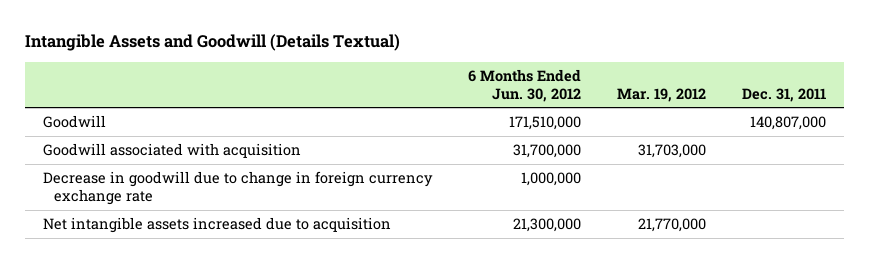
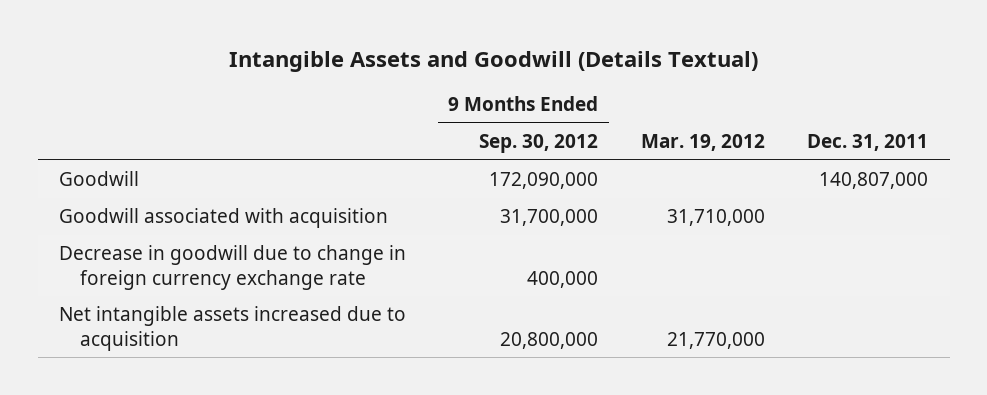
- | 6 Months Ended Jun. 30, 2012 | Mar. 19, 2012 | Dec. 31, 2011
+ | 9 Months Ended Sep. 30, 2012 | Mar. 19, 2012 | Dec. 31, 2011
- Goodwill associated with acquisition | 31,700,000 | 31,703,000 |
+ Goodwill associated with acquisition | 31,700,000 | 31,710,000 |

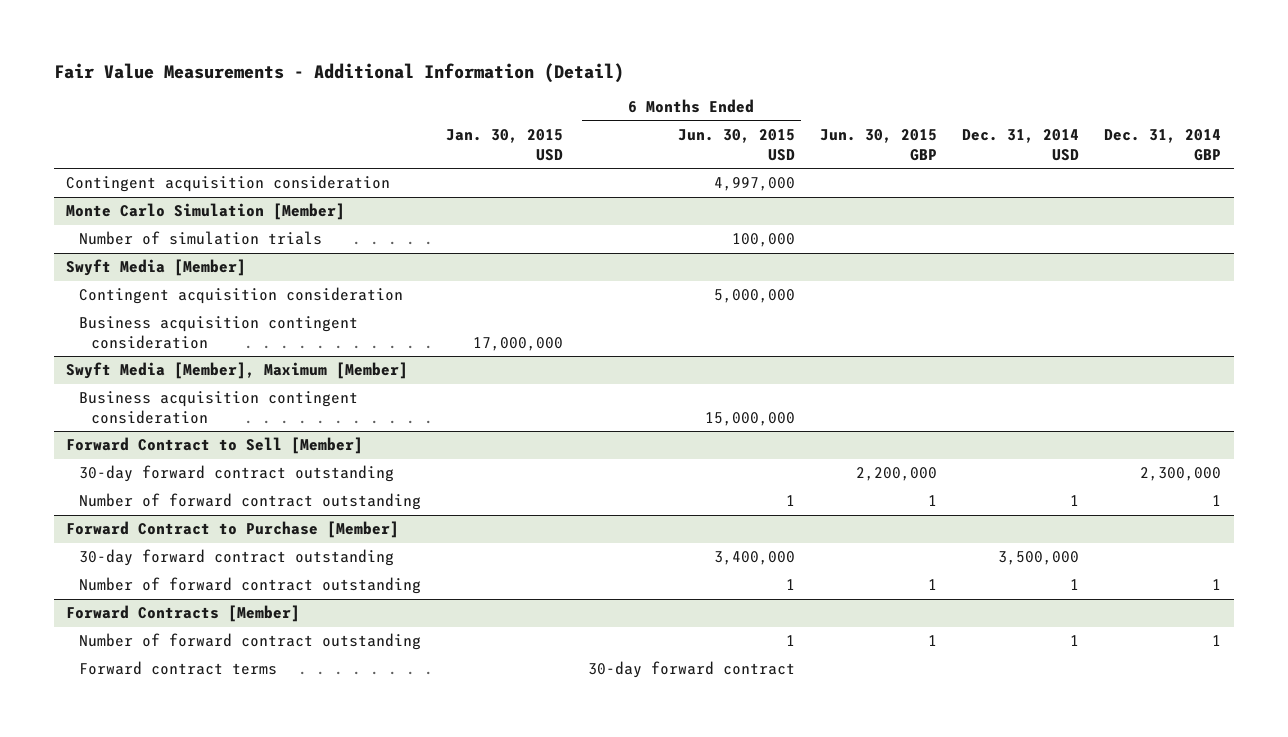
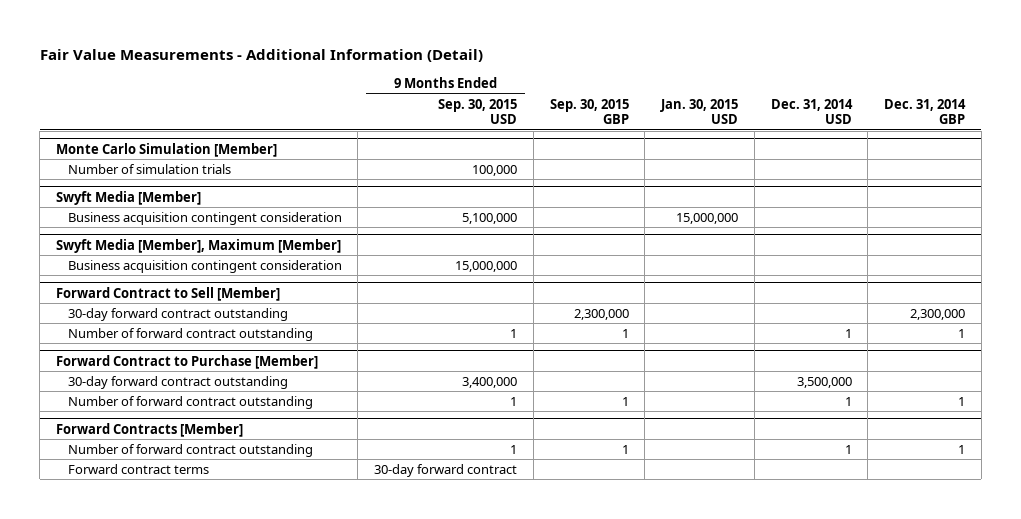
- | Jan. 30, 2015 USD | 6 Months Ended Jun. 30, 2015 USD | Jun. 30, 2015 GBP | Dec. 31, 2014 USD | Dec. 31, 2014 GBP
+ | 9 Months Ended Sep. 30, 2015 USD | Sep. 30, 2015 GBP | Jan. 30, 2015 USD | Dec. 31, 2014 USD | Dec. 31, 2014 GBP
- Contingent acquisition consideration | | 4,997,000 | | |
@ Swyft Media [Member]
- Contingent acquisition consideration | | 5,000,000 | | |
- Business acquisition contingent consideration | 17,000,000 | | | |
+ Business acquisition contingent consideration | 5,100,000 | | 15,000,000 | |

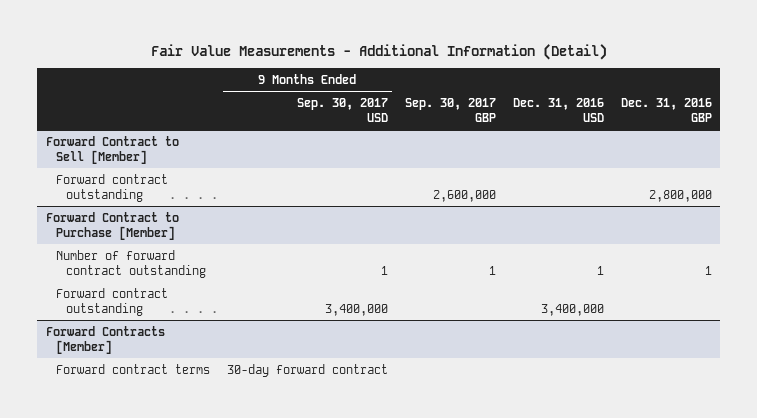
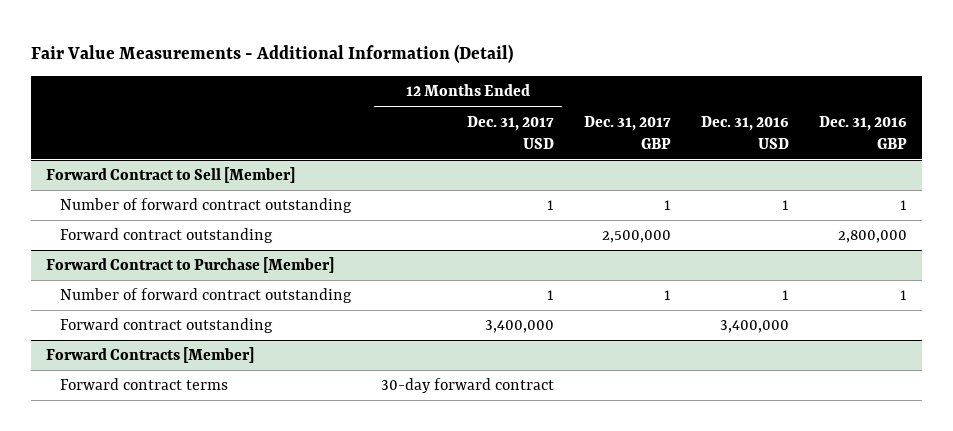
- | 9 Months Ended Sep. 30, 2017 USD | Sep. 30, 2017 GBP | Dec. 31, 2016 USD | Dec. 31, 2016 GBP
+ | 12 Months Ended Dec. 31, 2017 USD | Dec. 31, 2017 GBP | Dec. 31, 2016 USD | Dec. 31, 2016 GBP
@ Forward Contract to Sell [Member]
+ Number of forward contract outstanding | 1 | 1 | 1 | 1

